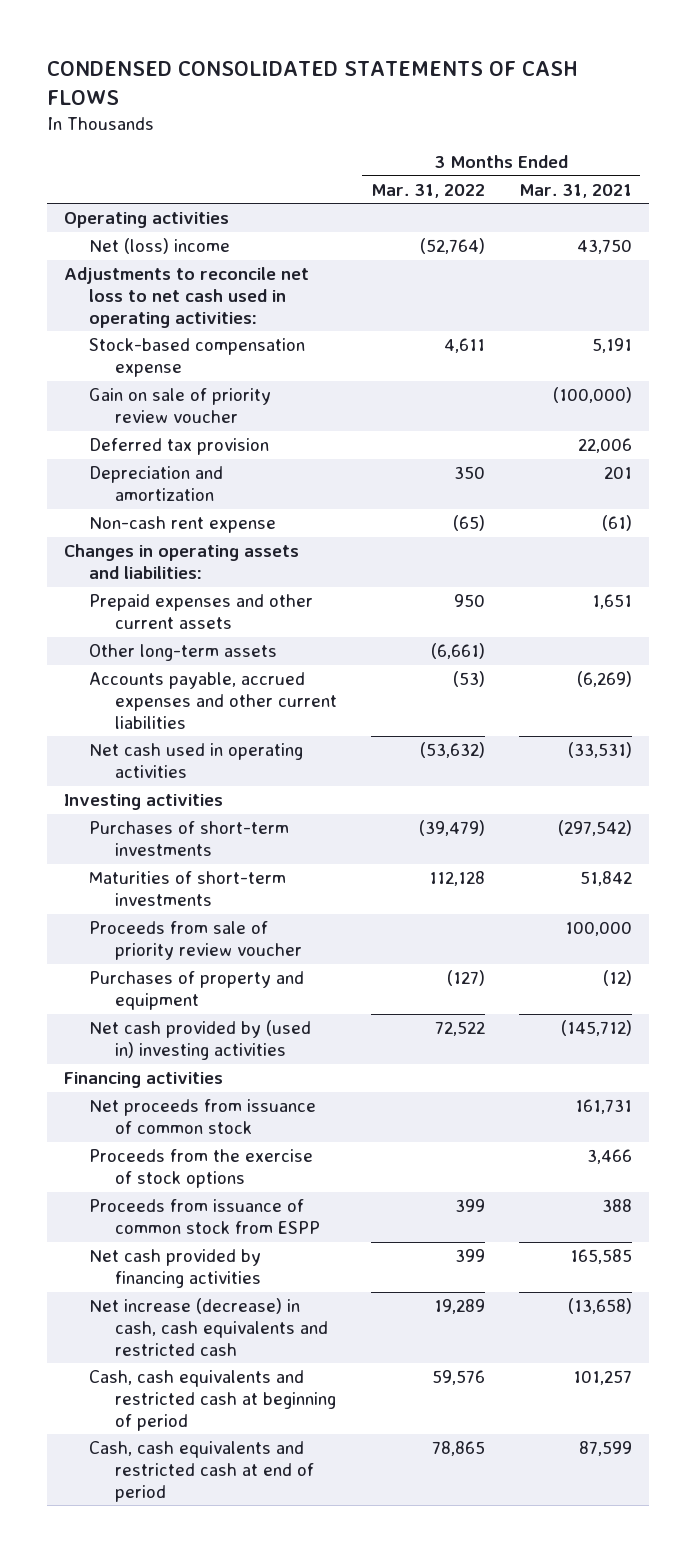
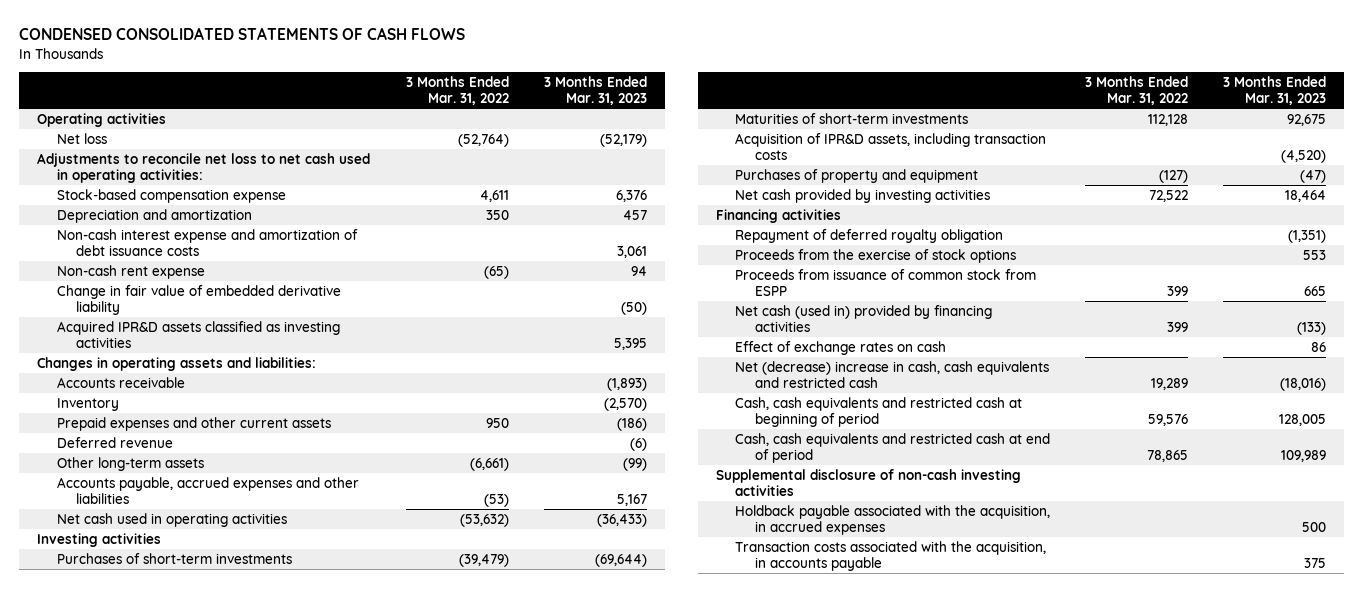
- | 3 Months Ended Mar. 31, 2022 | 3 Months Ended Mar. 31, 2021
+ | 3 Months Ended Mar. 31, 2022 | 3 Months Ended Mar. 31, 2023
- Net (loss) income | (52,764) | 43,750
+ Net loss | (52,764) | (52,179)
- Gain on sale of priority review voucher | | (100,000)
- Deferred tax provision | | 22,006
+ Non-cash interest expense and amortization of debt issuance costs | | 3,061
+ Change in fair value of embedded derivative liability | | (50)
+ Acquired IPR&D assets classified as investing activities | | 5,395
+ Accounts receivable | | (1,893)
+ Inventory | | (2,570)
+ Deferred revenue | | (6)
- Accounts payable, accrued expenses and other current liabilities | (53) | (6,269)
+ Accounts payable, accrued expenses and other liabilities | (53) | 5,167
- Proceeds from sale of priority review voucher | | 100,000
+ Acquisition of IPR&D assets, including transaction costs | | (4,520)
- Net cash provided by (used in) investing activities | 72,522 | (145,712)
+ Net cash provided by investing activities | 72,522 | 18,464
- Net proceeds from issuance of common stock | | 161,731
+ Repayment of deferred royalty obligation | | (1,351)
- Net cash provided by financing activities | 399 | 165,585
- Net increase (decrease) in cash, cash equivalents and restricted cash | 19,289 | (13,658)
+ Net cash (used in) provided by financing activities | 399 | (133)
+ Effect of exchange rates on cash | | 86
+ Net (decrease) increase in cash, cash equivalents and restricted cash | 19,289 | (18,016)
+ Supplemental disclosure of non-cash investing activities
+ Holdback payable associated with the acquisition, in accrued expenses | | 500
+ Transaction costs associated with the acquisition, in accounts payable | | 375

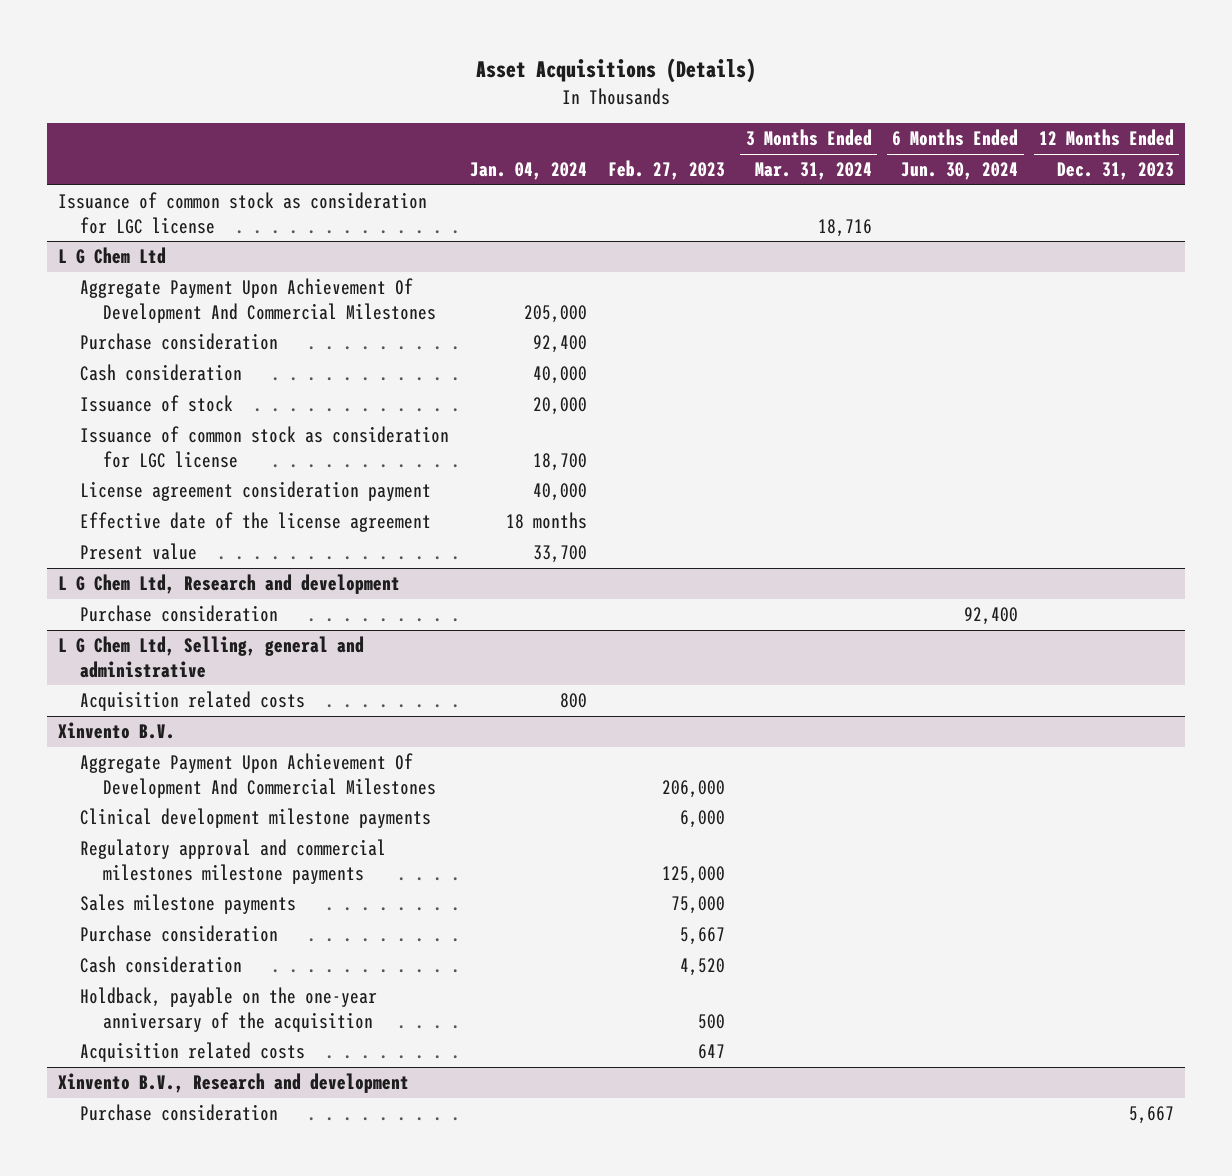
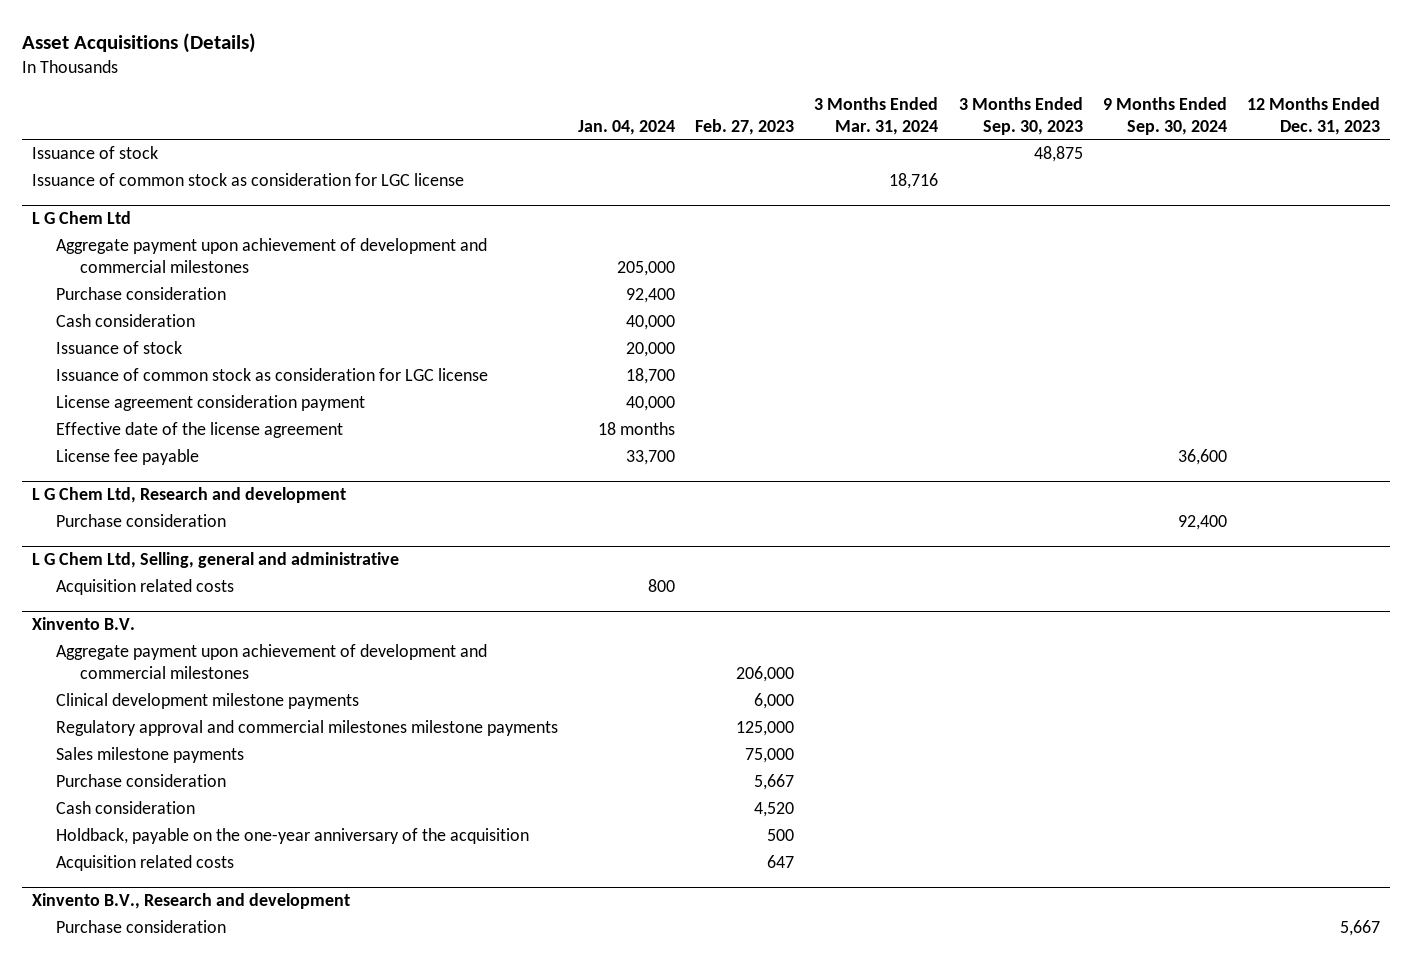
- | Jan. 04, 2024 | Feb. 27, 2023 | 3 Months Ended Mar. 31, 2024 | 6 Months Ended Jun. 30, 2024 | 12 Months Ended Dec. 31, 2023
+ | Jan. 04, 2024 | Feb. 27, 2023 | 3 Months Ended Mar. 31, 2024 | 3 Months Ended Sep. 30, 2023 | 9 Months Ended Sep. 30, 2024 | 12 Months Ended Dec. 31, 2023
+ Issuance of stock | | | | 48,875 | |
@ L G Chem Ltd
- Aggregate Payment Upon Achievement Of Development And Commercial Milestones | 205,000 | | | |
+ Aggregate payment upon achievement of development and commercial milestones | 205,000 | | | | |
- Present value | 33,700 | | | |
+ License fee payable | 33,700 | | | | 36,600 |
@ Xinvento B.V.
- Aggregate Payment Upon Achievement Of Development And Commercial Milestones | | 206,000 | | |
+ Aggregate payment upon achievement of development and commercial milestones | | 206,000 | | | |

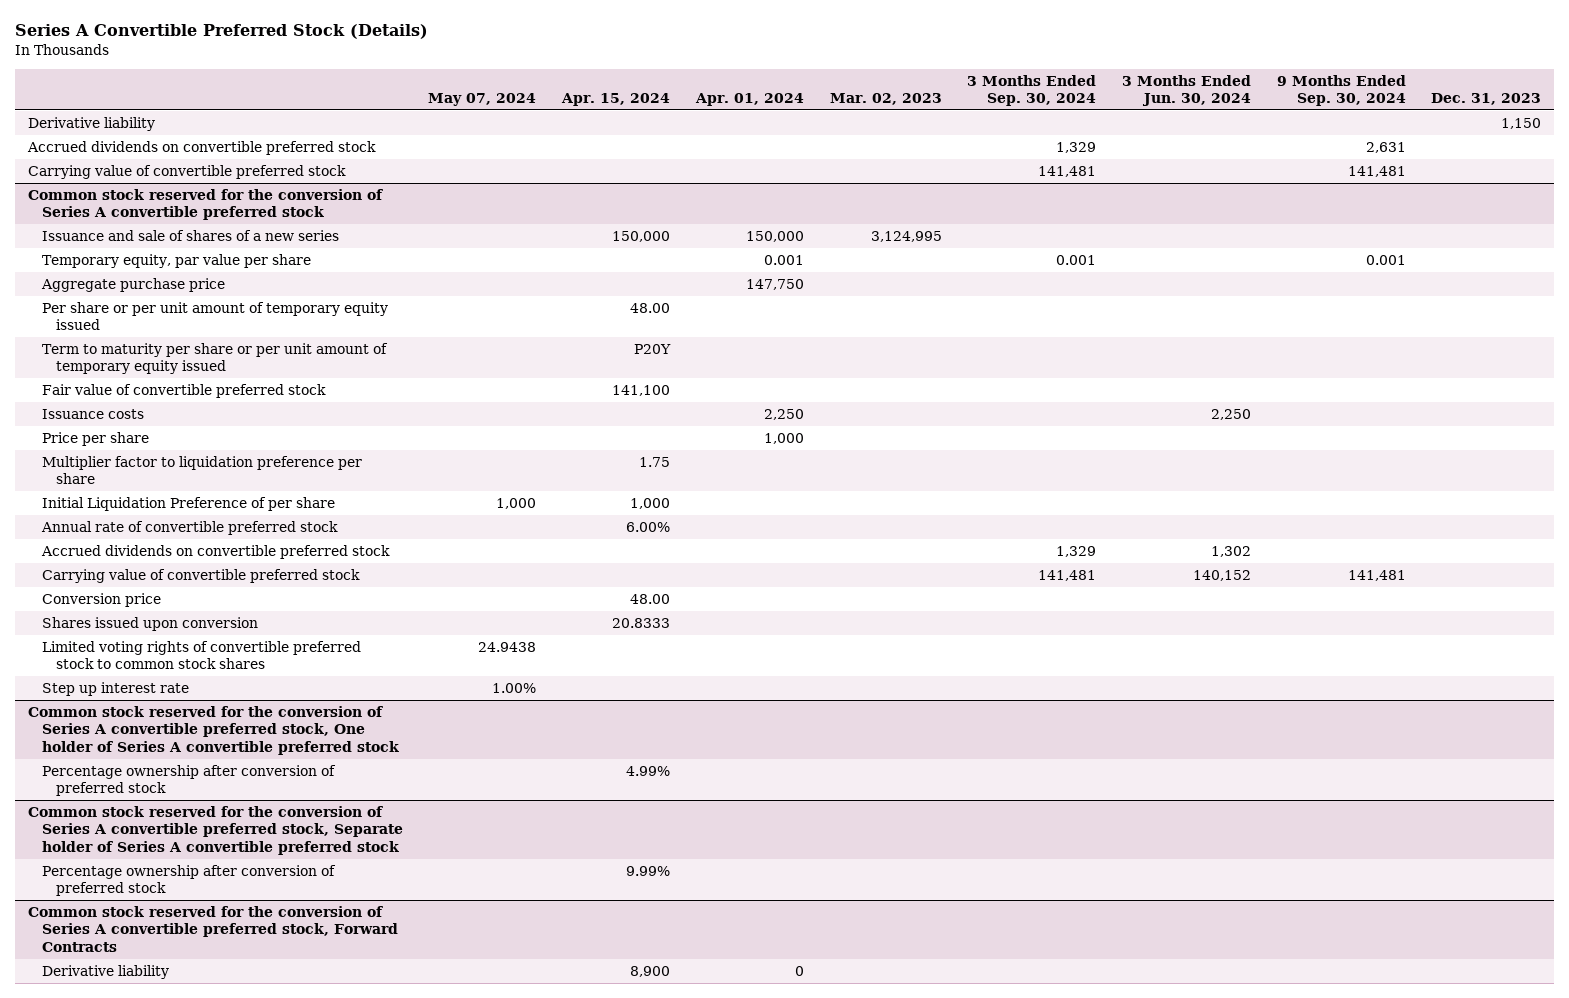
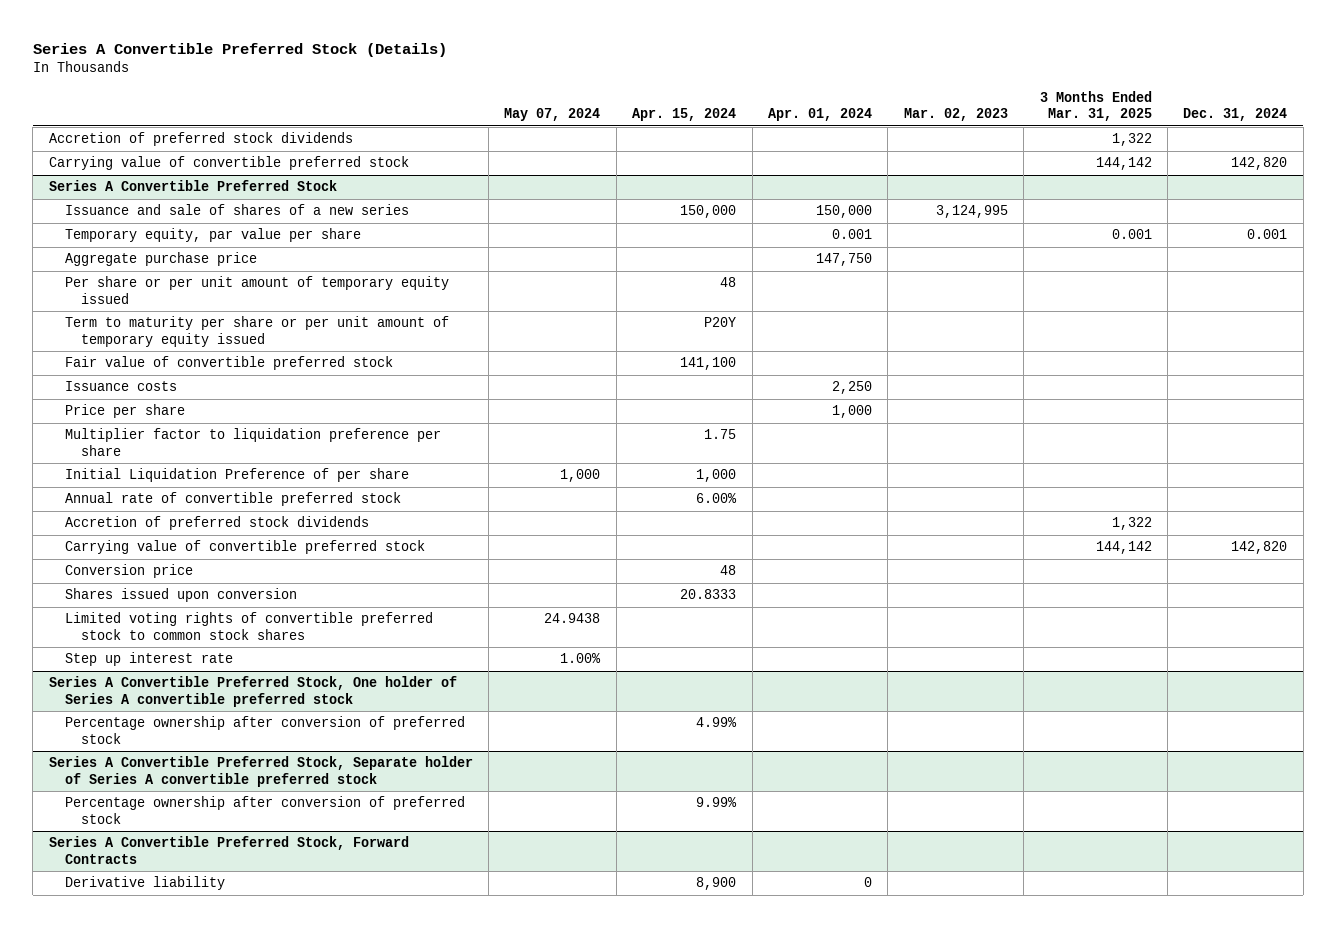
- | May 07, 2024 | Apr. 15, 2024 | Apr. 01, 2024 | Mar. 02, 2023 | 3 Months Ended Sep. 30, 2024 | 3 Months Ended Jun. 30, 2024 | 9 Months Ended Sep. 30, 2024 | Dec. 31, 2023
+ | May 07, 2024 | Apr. 15, 2024 | Apr. 01, 2024 | Mar. 02, 2023 | 3 Months Ended Mar. 31, 2025 | Dec. 31, 2024
- Derivative liability | | | | | | | | 1,150
- Accrued dividends on convertible preferred stock | | | | | 1,329 | | 2,631 |
+ Accretion of preferred stock dividends | | | | | 1,322 |
- Common stock reserved for the conversion of Series A convertible preferred stock
+ Series A Convertible Preferred Stock
- Per share or per unit amount of temporary equity issued | | 48.00 | | | | | |
+ Per share or per unit amount of temporary equity issued | | 48 | | | |
- Accrued dividends on convertible preferred stock | | | | | 1,329 | 1,302 | |
+ Accretion of preferred stock dividends | | | | | 1,322 |
- Conversion price | | 48.00 | | | | | |
+ Conversion price | | 48 | | | |
- Common stock reserved for the conversion of Series A convertible preferred stock, One holder of Series A convertible preferred stock
+ Series A Convertible Preferred Stock, One holder of Series A convertible preferred stock
- Common stock reserved for the conversion of Series A convertible preferred stock, Separate holder of Series A convertible preferred stock
+ Series A Convertible Preferred Stock, Separate holder of Series A convertible preferred stock
- Common stock reserved for the conversion of Series A convertible preferred stock, Forward Contracts
+ Series A Convertible Preferred Stock, Forward Contracts

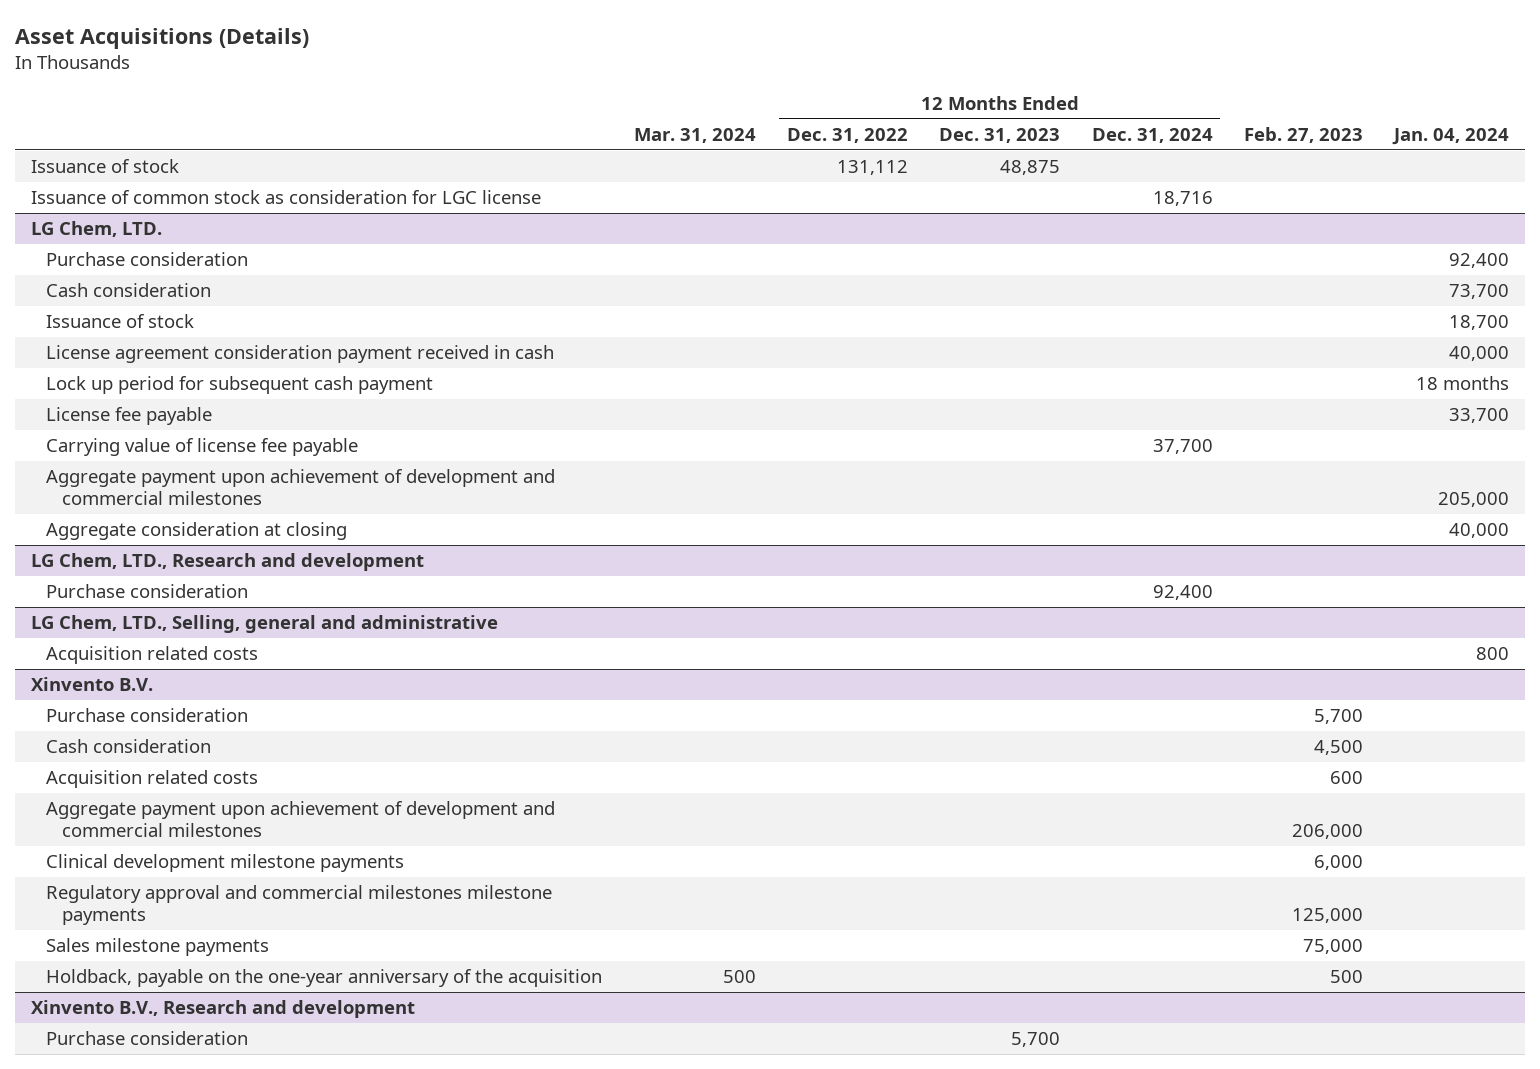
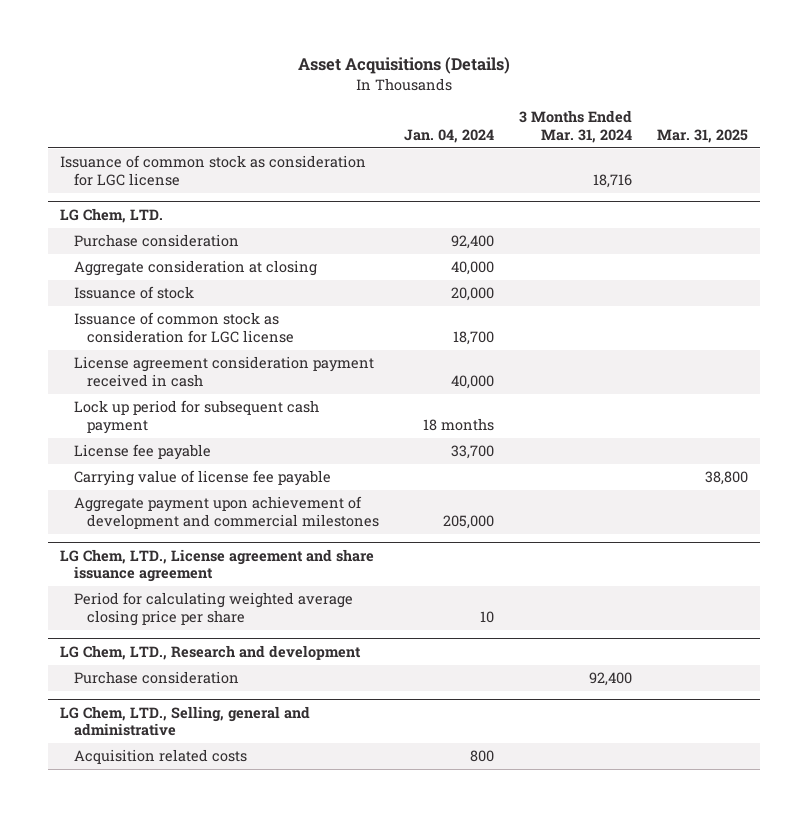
- | Mar. 31, 2024 | 12 Months Ended Dec. 31, 2022 | 12 Months Ended Dec. 31, 2023 | 12 Months Ended Dec. 31, 2024 | Feb. 27, 2023 | Jan. 04, 2024
+ | Jan. 04, 2024 | 3 Months Ended Mar. 31, 2024 | Mar. 31, 2025
- Issuance of stock | | 131,112 | 48,875 | | |
@ LG Chem, LTD.
- Cash consideration | | | | | | 73,700
- Issuance of stock | | | | | | 18,700
moved up: Aggregate consideration at closing | 40,000 | |
+ Issuance of stock | 20,000 | |
+ Issuance of common stock as consideration for LGC license | 18,700 | |
+ LG Chem, LTD., License agreement and share issuance agreement
+ Period for calculating weighted average closing price per share | 10 | |
- Xinvento B.V.
- Purchase consideration | | | | | 5,700 |
- Cash consideration | | | | | 4,500 |
- Acquisition related costs | | | | | 600 |
- Aggregate payment upon achievement of development and commercial milestones | | | | | 206,000 |
- Clinical development milestone payments | | | | | 6,000 |
- Regulatory approval and commercial milestones milestone payments | | | | | 125,000 |
- Sales milestone payments | | | | | 75,000 |
- Holdback, payable on the one-year anniversary of the acquisition | 500 | | | | 500 |
- Xinvento B.V., Research and development
- Purchase consideration | | | 5,700 | | |

